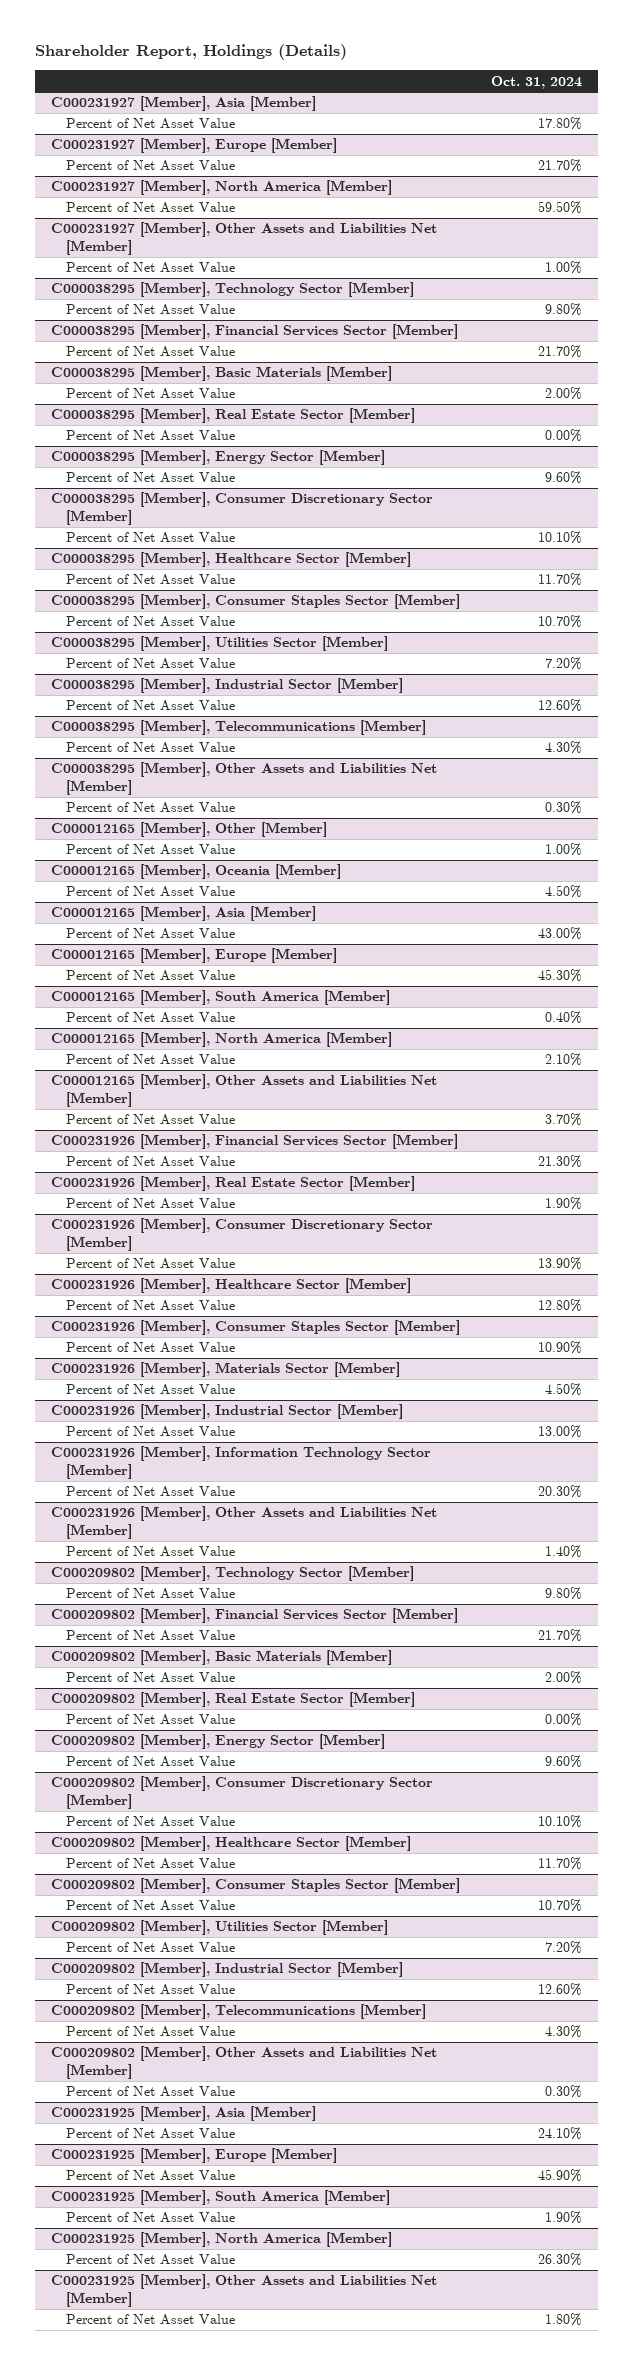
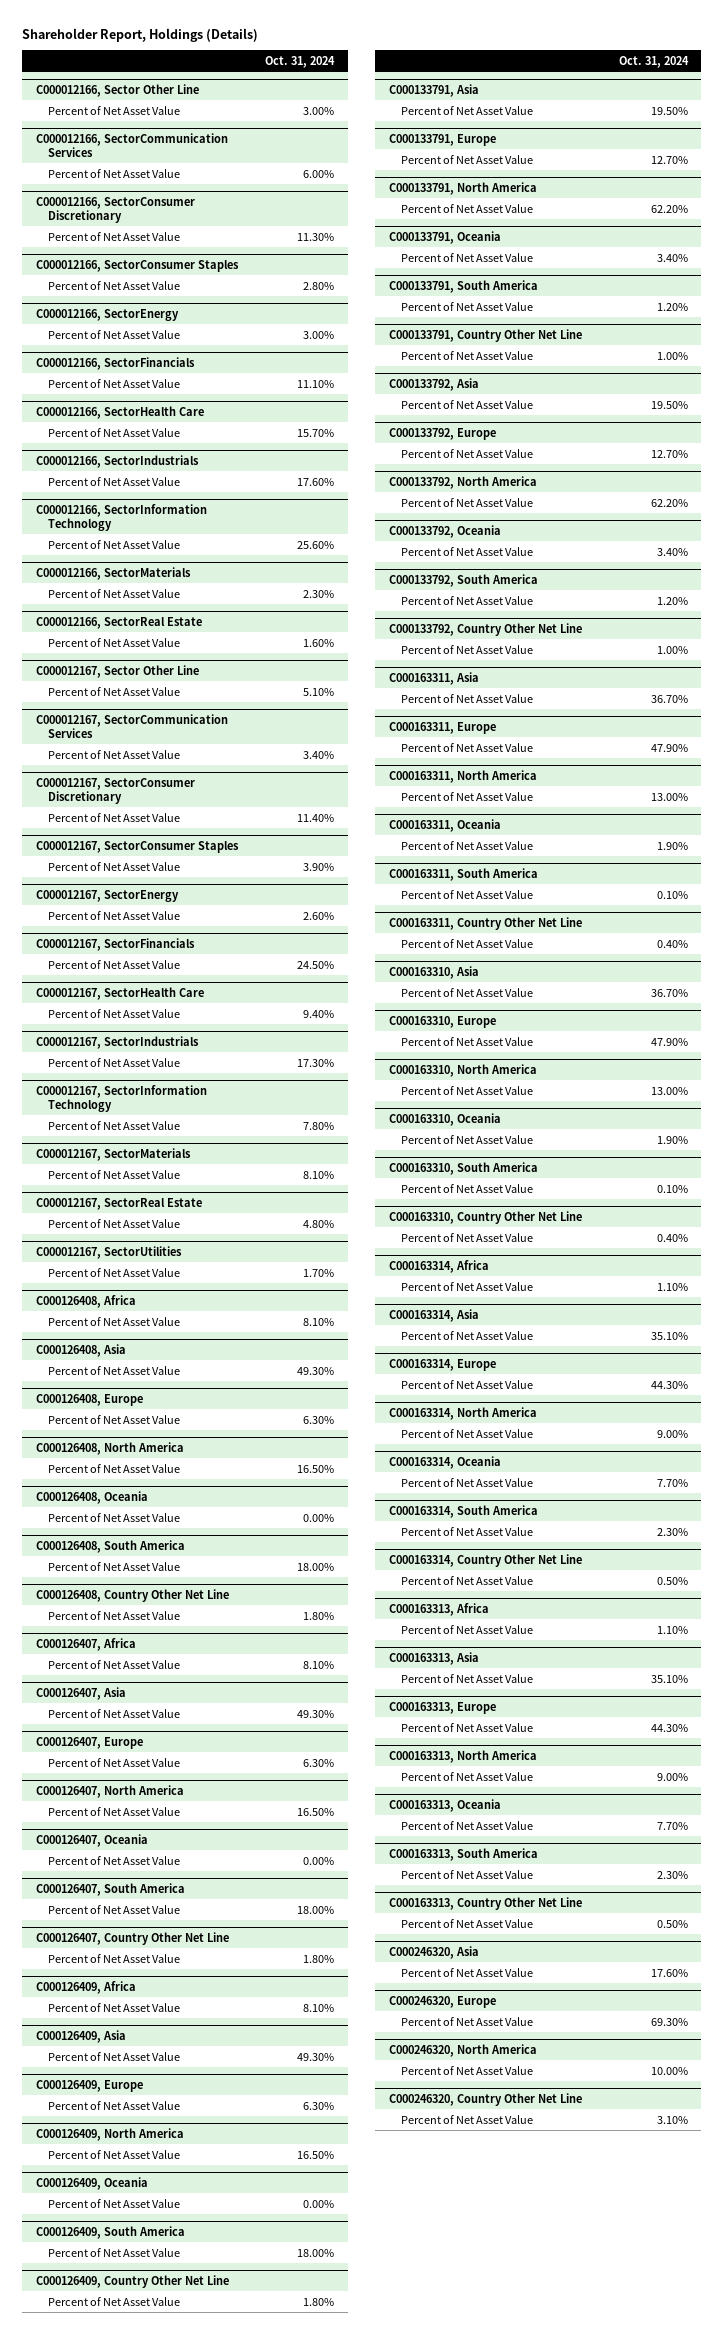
- C000231927 [Member], Asia [Member]
- Percent of Net Asset Value | 17.80%
- C000231927 [Member], Europe [Member]
- Percent of Net Asset Value | 21.70%
- C000231927 [Member], North America [Member]
- Percent of Net Asset Value | 59.50%
- C000231927 [Member], Other Assets and Liabilities Net [Member]
- Percent of Net Asset Value | 1.00%
- C000038295 [Member], Technology Sector [Member]
- Percent of Net Asset Value | 9.80%
- C000038295 [Member], Financial Services Sector [Member]
- Percent of Net Asset Value | 21.70%
- C000038295 [Member], Basic Materials [Member]
- Percent of Net Asset Value | 2.00%
- C000038295 [Member], Real Estate Sector [Member]
+ C000012166, Sector Other Line
+ Percent of Net Asset Value | 3.00%
+ C000012166, SectorCommunication Services
+ Percent of Net Asset Value | 6.00%
+ C000012166, SectorConsumer Discretionary
+ Percent of Net Asset Value | 11.30%
+ C000012166, SectorConsumer Staples
+ Percent of Net Asset Value | 2.80%
+ C000012166, SectorEnergy
+ Percent of Net Asset Value | 3.00%
+ C000012166, SectorFinancials
+ Percent of Net Asset Value | 11.10%
+ C000012166, SectorHealth Care
+ Percent of Net Asset Value | 15.70%
+ C000012166, SectorIndustrials
+ Percent of Net Asset Value | 17.60%
+ C000012166, SectorInformation Technology
+ Percent of Net Asset Value | 25.60%
+ C000012166, SectorMaterials
+ Percent of Net Asset Value | 2.30%
+ C000012166, SectorReal Estate
+ Percent of Net Asset Value | 1.60%
+ C000012167, Sector Other Line
+ Percent of Net Asset Value | 5.10%
+ C000012167, SectorCommunication Services
+ Percent of Net Asset Value | 3.40%
+ C000012167, SectorConsumer Discretionary
+ Percent of Net Asset Value | 11.40%
+ C000012167, SectorConsumer Staples
+ Percent of Net Asset Value | 3.90%
+ C000012167, SectorEnergy
+ Percent of Net Asset Value | 2.60%
+ C000012167, SectorFinancials
+ Percent of Net Asset Value | 24.50%
+ C000012167, SectorHealth Care
+ Percent of Net Asset Value | 9.40%
+ C000012167, SectorIndustrials
+ Percent of Net Asset Value | 17.30%
+ C000012167, SectorInformation Technology
+ Percent of Net Asset Value | 7.80%
+ C000012167, SectorMaterials
+ Percent of Net Asset Value | 8.10%
+ C000012167, SectorReal Estate
+ Percent of Net Asset Value | 4.80%
+ C000012167, SectorUtilities
+ Percent of Net Asset Value | 1.70%
+ C000126408, Africa
+ Percent of Net Asset Value | 8.10%
+ C000126408, Asia
+ Percent of Net Asset Value | 49.30%
+ C000126408, Europe
+ Percent of Net Asset Value | 6.30%
+ C000126408, North America
+ Percent of Net Asset Value | 16.50%
+ C000126408, Oceania
- C000038295 [Member], Energy Sector [Member]
- Percent of Net Asset Value | 9.60%
- C000038295 [Member], Consumer Discretionary Sector [Member]
- Percent of Net Asset Value | 10.10%
- C000038295 [Member], Healthcare Sector [Member]
- Percent of Net Asset Value | 11.70%
- C000038295 [Member], Consumer Staples Sector [Member]
- Percent of Net Asset Value | 10.70%
- C000038295 [Member], Utilities Sector [Member]
- Percent of Net Asset Value | 7.20%
- C000038295 [Member], Industrial Sector [Member]
- Percent of Net Asset Value | 12.60%
- C000038295 [Member], Telecommunications [Member]
- Percent of Net Asset Value | 4.30%
- C000038295 [Member], Other Assets and Liabilities Net [Member]
- Percent of Net Asset Value | 0.30%
- C000012165 [Member], Other [Member]
+ C000126408, South America
+ Percent of Net Asset Value | 18.00%
+ C000126408, Country Other Net Line
+ Percent of Net Asset Value | 1.80%
+ C000126407, Africa
+ Percent of Net Asset Value | 8.10%
+ C000126407, Asia
+ Percent of Net Asset Value | 49.30%
+ C000126407, Europe
+ Percent of Net Asset Value | 6.30%
+ C000126407, North America
+ Percent of Net Asset Value | 16.50%
+ C000126407, Oceania
+ Percent of Net Asset Value | 0.00%
+ C000126407, South America
+ Percent of Net Asset Value | 18.00%
+ C000126407, Country Other Net Line
+ Percent of Net Asset Value | 1.80%
+ C000126409, Africa
+ Percent of Net Asset Value | 8.10%
+ C000126409, Asia
+ Percent of Net Asset Value | 49.30%
+ C000126409, Europe
+ Percent of Net Asset Value | 6.30%
+ C000126409, North America
+ Percent of Net Asset Value | 16.50%
+ C000126409, Oceania
+ Percent of Net Asset Value | 0.00%
+ C000126409, South America
+ Percent of Net Asset Value | 18.00%
+ C000126409, Country Other Net Line
+ Percent of Net Asset Value | 1.80%
+ C000133791, Asia
+ Percent of Net Asset Value | 19.50%
+ C000133791, Europe
+ Percent of Net Asset Value | 12.70%
+ C000133791, North America
+ Percent of Net Asset Value | 62.20%
+ C000133791, Oceania
+ Percent of Net Asset Value | 3.40%
+ C000133791, South America
+ Percent of Net Asset Value | 1.20%
+ C000133791, Country Other Net Line
- C000012165 [Member], Oceania [Member]
- Percent of Net Asset Value | 4.50%
- C000012165 [Member], Asia [Member]
- Percent of Net Asset Value | 43.00%
- C000012165 [Member], Europe [Member]
- Percent of Net Asset Value | 45.30%
- C000012165 [Member], South America [Member]
- Percent of Net Asset Value | 0.40%
- C000012165 [Member], North America [Member]
- Percent of Net Asset Value | 2.10%
- C000012165 [Member], Other Assets and Liabilities Net [Member]
- Percent of Net Asset Value | 3.70%
- C000231926 [Member], Financial Services Sector [Member]
- Percent of Net Asset Value | 21.30%
- C000231926 [Member], Real Estate Sector [Member]
+ C000133792, Asia
+ Percent of Net Asset Value | 19.50%
+ C000133792, Europe
+ Percent of Net Asset Value | 12.70%
+ C000133792, North America
+ Percent of Net Asset Value | 62.20%
+ C000133792, Oceania
+ Percent of Net Asset Value | 3.40%
+ C000133792, South America
+ Percent of Net Asset Value | 1.20%
+ C000133792, Country Other Net Line
+ Percent of Net Asset Value | 1.00%
+ C000163311, Asia
+ Percent of Net Asset Value | 36.70%
+ C000163311, Europe
+ Percent of Net Asset Value | 47.90%
+ C000163311, North America
+ Percent of Net Asset Value | 13.00%
+ C000163311, Oceania
- C000231926 [Member], Consumer Discretionary Sector [Member]
- Percent of Net Asset Value | 13.90%
- C000231926 [Member], Healthcare Sector [Member]
- Percent of Net Asset Value | 12.80%
- C000231926 [Member], Consumer Staples Sector [Member]
- Percent of Net Asset Value | 10.90%
- C000231926 [Member], Materials Sector [Member]
- Percent of Net Asset Value | 4.50%
- C000231926 [Member], Industrial Sector [Member]
+ C000163311, South America
+ Percent of Net Asset Value | 0.10%
+ C000163311, Country Other Net Line
+ Percent of Net Asset Value | 0.40%
+ C000163310, Asia
+ Percent of Net Asset Value | 36.70%
+ C000163310, Europe
+ Percent of Net Asset Value | 47.90%
+ C000163310, North America
- C000231926 [Member], Information Technology Sector [Member]
- Percent of Net Asset Value | 20.30%
- C000231926 [Member], Other Assets and Liabilities Net [Member]
- Percent of Net Asset Value | 1.40%
- C000209802 [Member], Technology Sector [Member]
- Percent of Net Asset Value | 9.80%
- C000209802 [Member], Financial Services Sector [Member]
- Percent of Net Asset Value | 21.70%
- C000209802 [Member], Basic Materials [Member]
- Percent of Net Asset Value | 2.00%
- C000209802 [Member], Real Estate Sector [Member]
- Percent of Net Asset Value | 0.00%
- C000209802 [Member], Energy Sector [Member]
- Percent of Net Asset Value | 9.60%
- C000209802 [Member], Consumer Discretionary Sector [Member]
- Percent of Net Asset Value | 10.10%
- C000209802 [Member], Healthcare Sector [Member]
- Percent of Net Asset Value | 11.70%
- C000209802 [Member], Consumer Staples Sector [Member]
- Percent of Net Asset Value | 10.70%
- C000209802 [Member], Utilities Sector [Member]
- Percent of Net Asset Value | 7.20%
- C000209802 [Member], Industrial Sector [Member]
- Percent of Net Asset Value | 12.60%
- C000209802 [Member], Telecommunications [Member]
- Percent of Net Asset Value | 4.30%
- C000209802 [Member], Other Assets and Liabilities Net [Member]
- Percent of Net Asset Value | 0.30%
- C000231925 [Member], Asia [Member]
- Percent of Net Asset Value | 24.10%
- C000231925 [Member], Europe [Member]
- Percent of Net Asset Value | 45.90%
- C000231925 [Member], South America [Member]
+ C000163310, Oceania
- C000231925 [Member], North America [Member]
- Percent of Net Asset Value | 26.30%
- C000231925 [Member], Other Assets and Liabilities Net [Member]
- Percent of Net Asset Value | 1.80%
+ C000163310, South America
+ Percent of Net Asset Value | 0.10%
+ C000163310, Country Other Net Line
+ Percent of Net Asset Value | 0.40%
+ C000163314, Africa
+ Percent of Net Asset Value | 1.10%
+ C000163314, Asia
+ Percent of Net Asset Value | 35.10%
+ C000163314, Europe
+ Percent of Net Asset Value | 44.30%
+ C000163314, North America
+ Percent of Net Asset Value | 9.00%
+ C000163314, Oceania
+ Percent of Net Asset Value | 7.70%
+ C000163314, South America
+ Percent of Net Asset Value | 2.30%
+ C000163314, Country Other Net Line
+ Percent of Net Asset Value | 0.50%
+ C000163313, Africa
+ Percent of Net Asset Value | 1.10%
+ C000163313, Asia
+ Percent of Net Asset Value | 35.10%
+ C000163313, Europe
+ Percent of Net Asset Value | 44.30%
+ C000163313, North America
+ Percent of Net Asset Value | 9.00%
+ C000163313, Oceania
+ Percent of Net Asset Value | 7.70%
+ C000163313, South America
+ Percent of Net Asset Value | 2.30%
+ C000163313, Country Other Net Line
+ Percent of Net Asset Value | 0.50%
+ C000246320, Asia
+ Percent of Net Asset Value | 17.60%
+ C000246320, Europe
+ Percent of Net Asset Value | 69.30%
+ C000246320, North America
+ Percent of Net Asset Value | 10.00%
+ C000246320, Country Other Net Line
+ Percent of Net Asset Value | 3.10%

